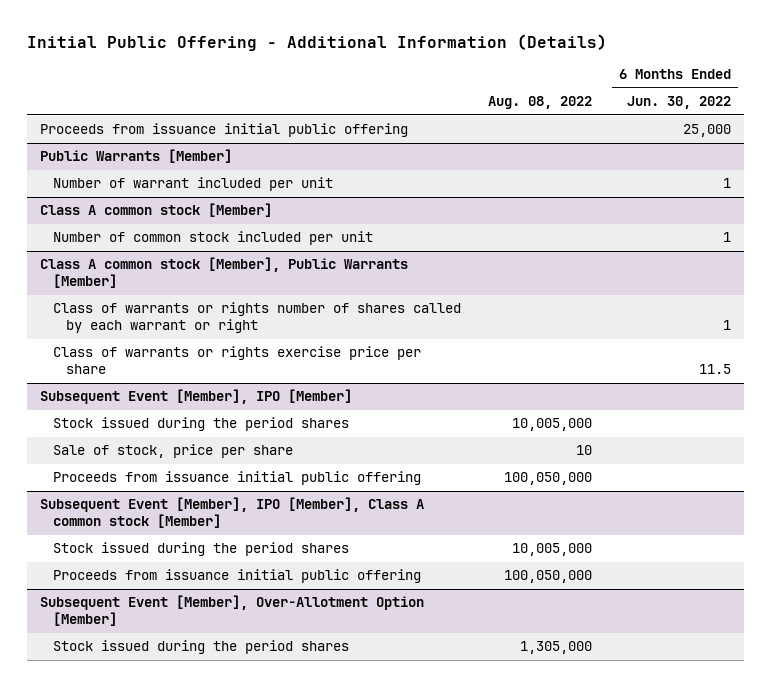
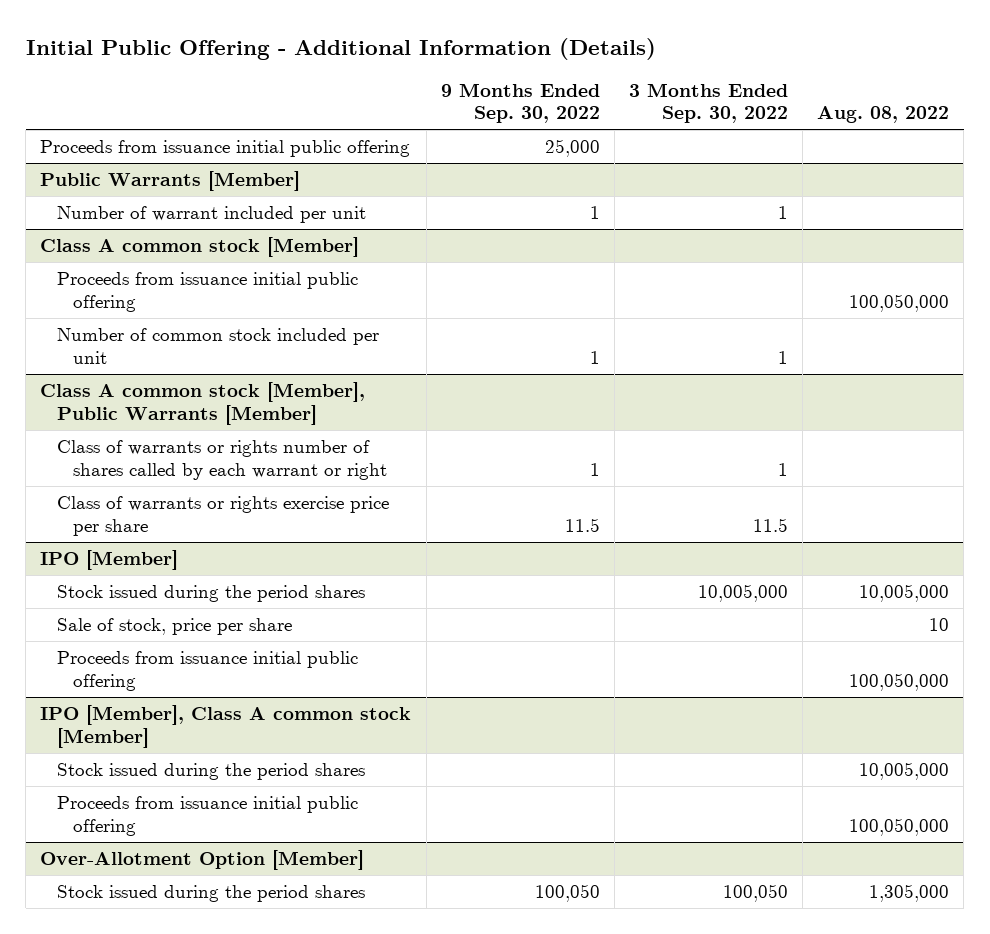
- | Aug. 08, 2022 | 6 Months Ended Jun. 30, 2022
+ | 9 Months Ended Sep. 30, 2022 | 3 Months Ended Sep. 30, 2022 | Aug. 08, 2022
@ Class A common stock [Member]
+ Proceeds from issuance initial public offering | | | 100,050,000
- Subsequent Event [Member], IPO [Member]
+ IPO [Member]
- Subsequent Event [Member], IPO [Member], Class A common stock [Member]
+ IPO [Member], Class A common stock [Member]
- Subsequent Event [Member], Over-Allotment Option [Member]
+ Over-Allotment Option [Member]

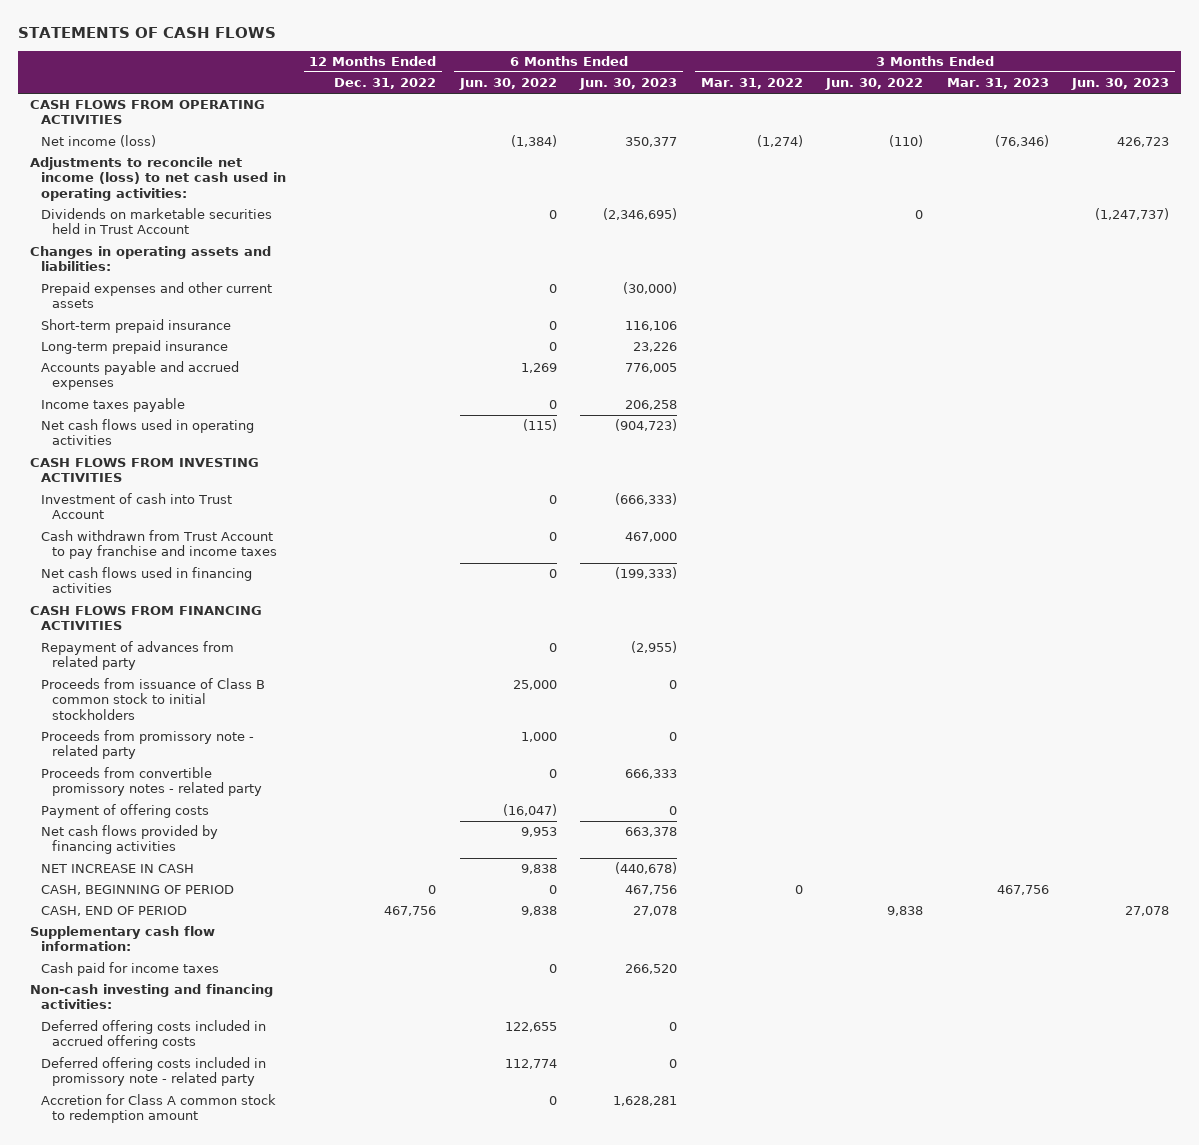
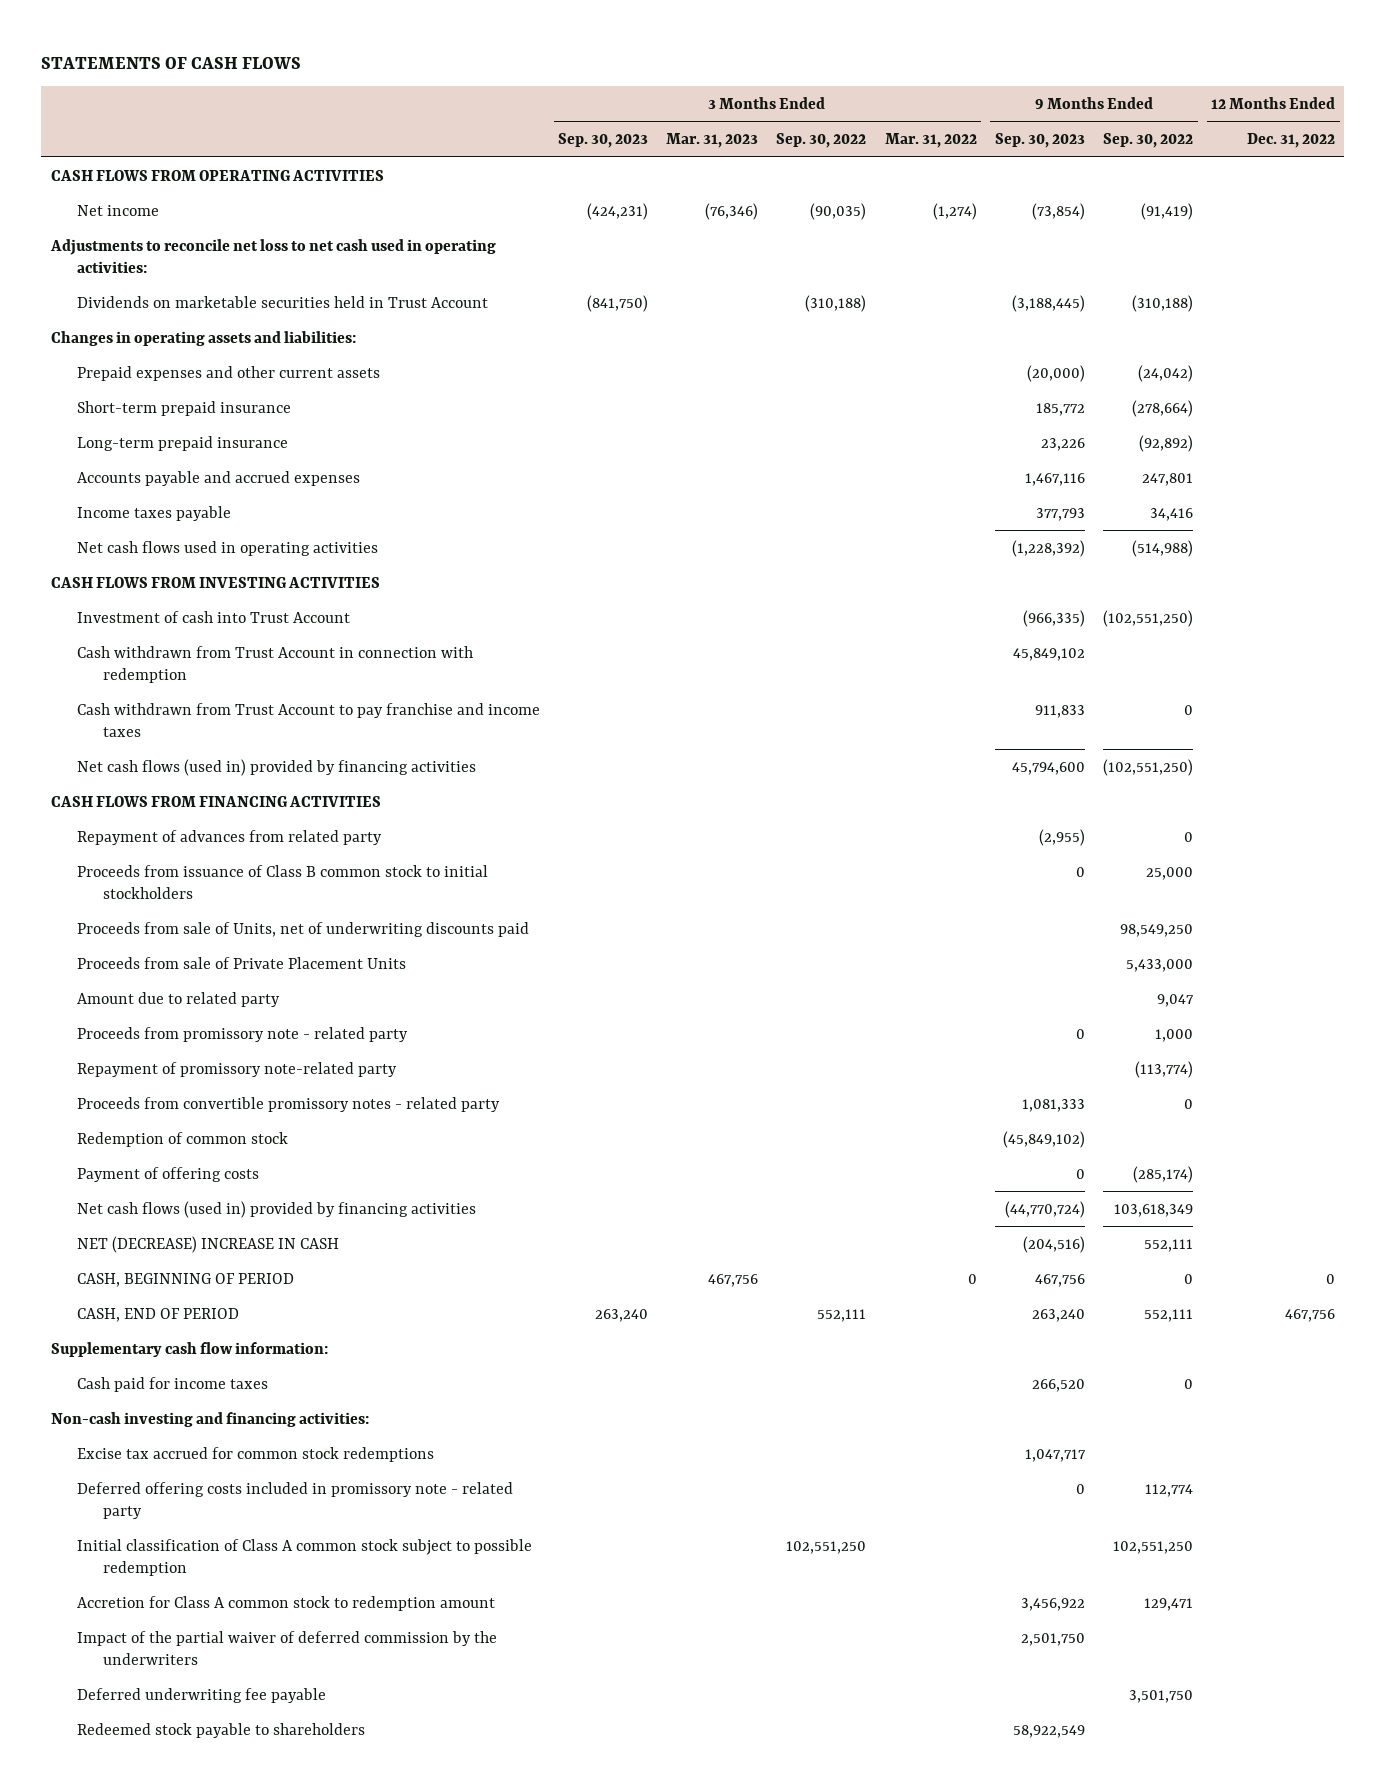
- | 12 Months Ended Dec. 31, 2022 | 6 Months Ended Jun. 30, 2022 | 6 Months Ended Jun. 30, 2023 | 3 Months Ended Mar. 31, 2022 | 3 Months Ended Jun. 30, 2022 | 3 Months Ended Mar. 31, 2023 | 3 Months Ended Jun. 30, 2023
+ | 3 Months Ended Sep. 30, 2023 | 3 Months Ended Mar. 31, 2023 | 3 Months Ended Sep. 30, 2022 | 3 Months Ended Mar. 31, 2022 | 9 Months Ended Sep. 30, 2023 | 9 Months Ended Sep. 30, 2022 | 12 Months Ended Dec. 31, 2022
- Net income (loss) | | (1,384) | 350,377 | (1,274) | (110) | (76,346) | 426,723
- Adjustments to reconcile net income (loss) to net cash used in operating activities:
+ Net income | (424,231) | (76,346) | (90,035) | (1,274) | (73,854) | (91,419) |
+ Adjustments to reconcile net loss to net cash used in operating activities:
+ Cash withdrawn from Trust Account in connection with redemption | | | | | 45,849,102 | |
- Net cash flows used in financing activities | | 0 | (199,333) | | | |
+ Net cash flows (used in) provided by financing activities | | | | | 45,794,600 | (102,551,250) |
+ Proceeds from sale of Units, net of underwriting discounts paid | | | | | | 98,549,250 |
+ Proceeds from sale of Private Placement Units | | | | | | 5,433,000 |
+ Amount due to related party | | | | | | 9,047 |
+ Repayment of promissory note-related party | | | | | | (113,774) |
+ Redemption of common stock | | | | | (45,849,102) | |
- Net cash flows provided by financing activities | | 9,953 | 663,378 | | | |
- NET INCREASE IN CASH | | 9,838 | (440,678) | | | |
+ Net cash flows (used in) provided by financing activities | | | | | (44,770,724) | 103,618,349 |
+ NET (DECREASE) INCREASE IN CASH | | | | | (204,516) | 552,111 |
- Deferred offering costs included in accrued offering costs | | 122,655 | 0 | | | |
+ Excise tax accrued for common stock redemptions | | | | | 1,047,717 | |
+ Initial classification of Class A common stock subject to possible redemption | | | 102,551,250 | | | 102,551,250 |
+ Impact of the partial waiver of deferred commission by the underwriters | | | | | 2,501,750 | |
+ Deferred underwriting fee payable | | | | | | 3,501,750 |
+ Redeemed stock payable to shareholders | | | | | 58,922,549 | |

